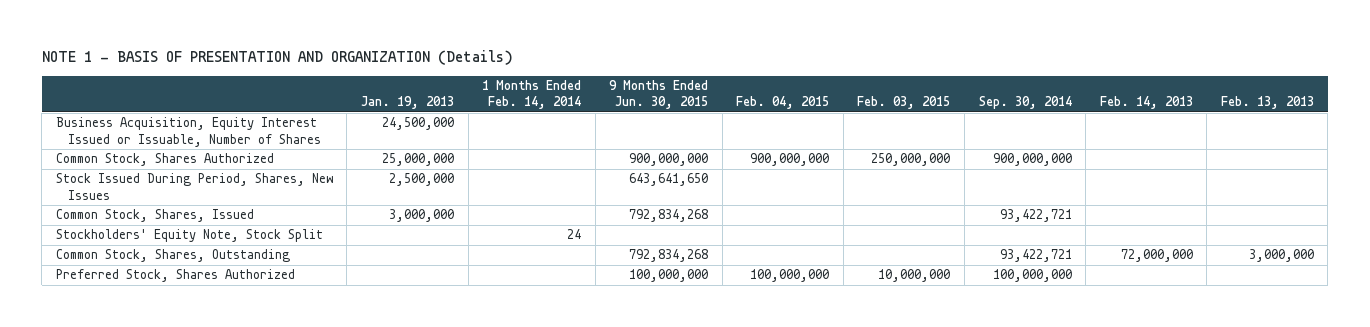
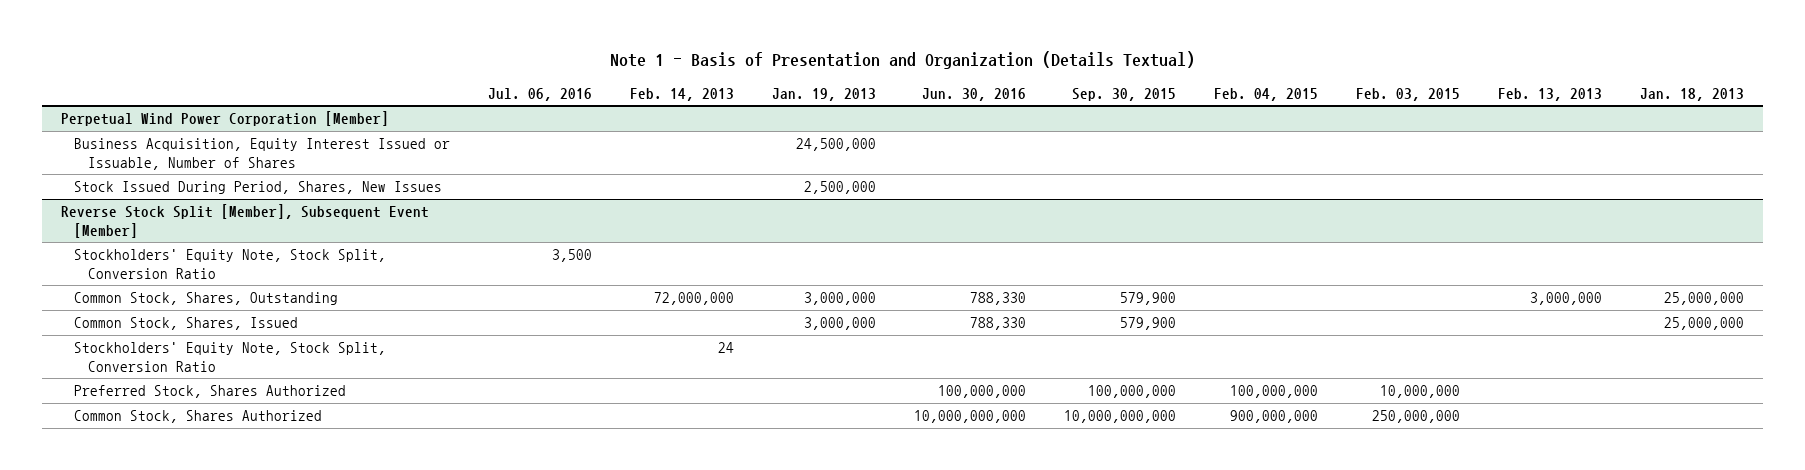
- NOTE 1 - BASIS OF PRESENTATION AND ORGANIZATION (Details)
+ Note 1 - Basis of Presentation and Organization (Details Textual)
- | Jan. 19, 2013 | 1 Months Ended Feb. 14, 2014 | 9 Months Ended Jun. 30, 2015 | Feb. 04, 2015 | Feb. 03, 2015 | Sep. 30, 2014 | Feb. 14, 2013 | Feb. 13, 2013
+ | Jul. 06, 2016 | Feb. 14, 2013 | Jan. 19, 2013 | Jun. 30, 2016 | Sep. 30, 2015 | Feb. 04, 2015 | Feb. 03, 2015 | Feb. 13, 2013 | Jan. 18, 2013
+ Perpetual Wind Power Corporation [Member]
- Common Stock, Shares Authorized | 25,000,000 | | 900,000,000 | 900,000,000 | 250,000,000 | 900,000,000 | |
- Common Stock, Shares, Issued | 3,000,000 | | 792,834,268 | | | 93,422,721 | |
- Stockholders' Equity Note, Stock Split | | 24 | | | | | |
- Common Stock, Shares, Outstanding | | | 792,834,268 | | | 93,422,721 | 72,000,000 | 3,000,000
- Preferred Stock, Shares Authorized | | | 100,000,000 | 100,000,000 | 10,000,000 | 100,000,000 | |
+ Reverse Stock Split [Member], Subsequent Event [Member]
+ Stockholders' Equity Note, Stock Split, Conversion Ratio | 3,500 | | | | | | | |
+ Common Stock, Shares, Outstanding | | 72,000,000 | 3,000,000 | 788,330 | 579,900 | | | 3,000,000 | 25,000,000
+ Common Stock, Shares, Issued | | | 3,000,000 | 788,330 | 579,900 | | | | 25,000,000
+ Stockholders' Equity Note, Stock Split, Conversion Ratio | | 24 | | | | | | |
+ Preferred Stock, Shares Authorized | | | | 100,000,000 | 100,000,000 | 100,000,000 | 10,000,000 | |
+ Common Stock, Shares Authorized | | | | 10,000,000,000 | 10,000,000,000 | 900,000,000 | 250,000,000 | |

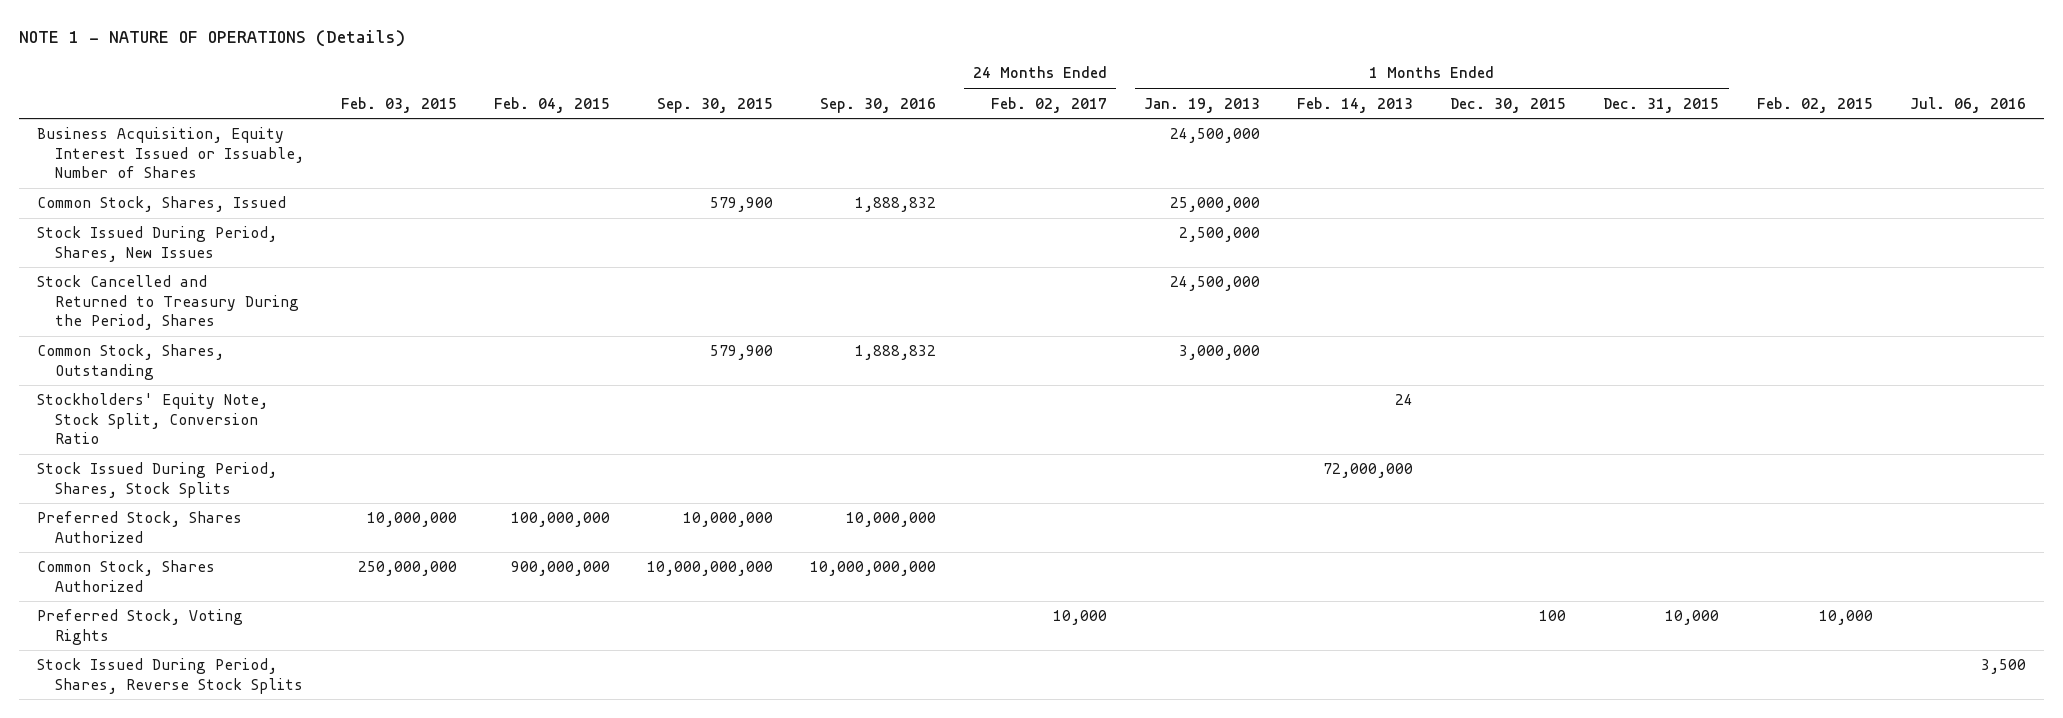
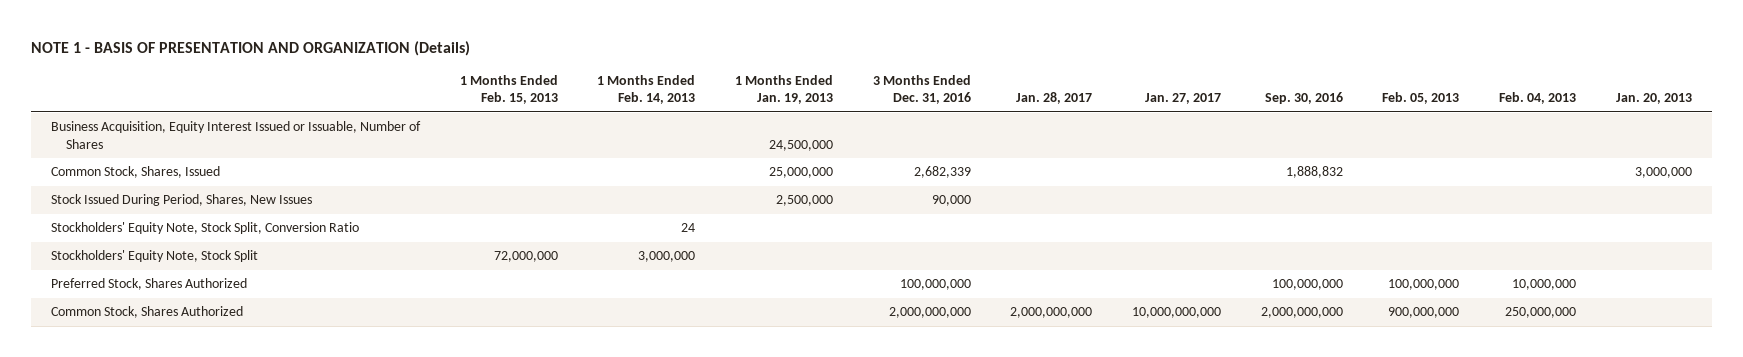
- NOTE 1 - NATURE OF OPERATIONS (Details)
+ NOTE 1 - BASIS OF PRESENTATION AND ORGANIZATION (Details)
- | Feb. 03, 2015 | Feb. 04, 2015 | Sep. 30, 2015 | Sep. 30, 2016 | 24 Months Ended Feb. 02, 2017 | 1 Months Ended Jan. 19, 2013 | 1 Months Ended Feb. 14, 2013 | 1 Months Ended Dec. 30, 2015 | 1 Months Ended Dec. 31, 2015 | Feb. 02, 2015 | Jul. 06, 2016
+ | 1 Months Ended Feb. 15, 2013 | 1 Months Ended Feb. 14, 2013 | 1 Months Ended Jan. 19, 2013 | 3 Months Ended Dec. 31, 2016 | Jan. 28, 2017 | Jan. 27, 2017 | Sep. 30, 2016 | Feb. 05, 2013 | Feb. 04, 2013 | Jan. 20, 2013
- Stock Cancelled and Returned to Treasury During the Period, Shares | | | | | | 24,500,000 | | | | |
- Common Stock, Shares, Outstanding | | | 579,900 | 1,888,832 | | 3,000,000 | | | | |
- Stock Issued During Period, Shares, Stock Splits | | | | | | | 72,000,000 | | | |
- Preferred Stock, Shares Authorized | 10,000,000 | 100,000,000 | 10,000,000 | 10,000,000 | | | | | | |
- Common Stock, Shares Authorized | 250,000,000 | 900,000,000 | 10,000,000,000 | 10,000,000,000 | | | | | | |
- Preferred Stock, Voting Rights | | | | | 10,000 | | | 100 | 10,000 | 10,000 |
- Stock Issued During Period, Shares, Reverse Stock Splits | | | | | | | | | | | 3,500
+ Stockholders' Equity Note, Stock Split | 72,000,000 | 3,000,000 | | | | | | | |
+ Preferred Stock, Shares Authorized | | | | 100,000,000 | | | 100,000,000 | 100,000,000 | 10,000,000 |
+ Common Stock, Shares Authorized | | | | 2,000,000,000 | 2,000,000,000 | 10,000,000,000 | 2,000,000,000 | 900,000,000 | 250,000,000 |

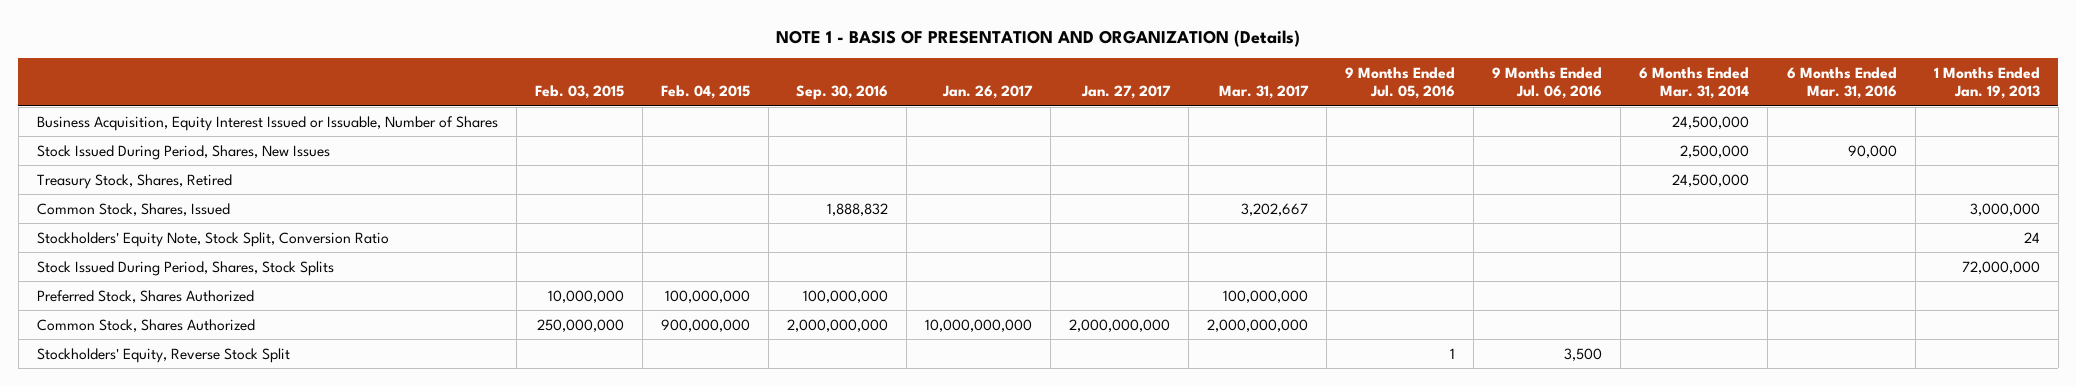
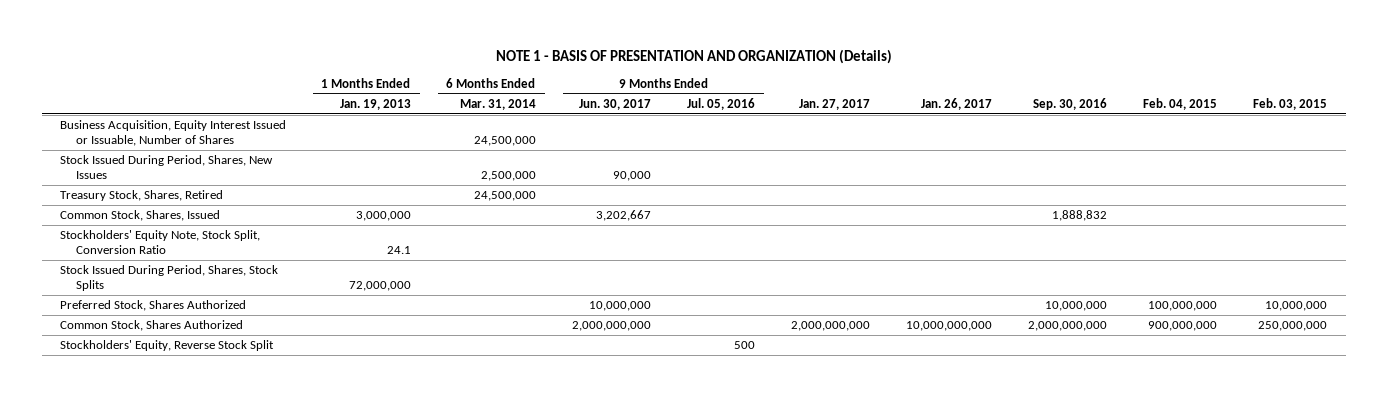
- | Feb. 03, 2015 | Feb. 04, 2015 | Sep. 30, 2016 | Jan. 26, 2017 | Jan. 27, 2017 | Mar. 31, 2017 | 9 Months Ended Jul. 05, 2016 | 9 Months Ended Jul. 06, 2016 | 6 Months Ended Mar. 31, 2014 | 6 Months Ended Mar. 31, 2016 | 1 Months Ended Jan. 19, 2013
+ | 1 Months Ended Jan. 19, 2013 | 6 Months Ended Mar. 31, 2014 | 9 Months Ended Jun. 30, 2017 | 9 Months Ended Jul. 05, 2016 | Jan. 27, 2017 | Jan. 26, 2017 | Sep. 30, 2016 | Feb. 04, 2015 | Feb. 03, 2015
- Stockholders' Equity Note, Stock Split, Conversion Ratio | | | | | | | | | | | 24
+ Stockholders' Equity Note, Stock Split, Conversion Ratio | 24.1 | | | | | | | |
- Preferred Stock, Shares Authorized | 10,000,000 | 100,000,000 | 100,000,000 | | | 100,000,000 | | | | |
+ Preferred Stock, Shares Authorized | | | 10,000,000 | | | | 10,000,000 | 100,000,000 | 10,000,000
- Stockholders' Equity, Reverse Stock Split | | | | | | | 1 | 3,500 | | |
+ Stockholders' Equity, Reverse Stock Split | | | | 500 | | | | |

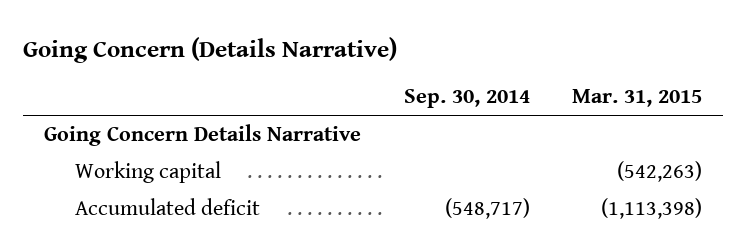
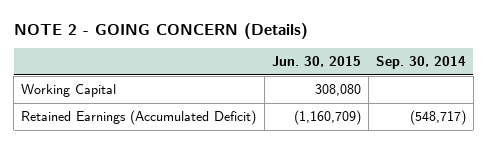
- Going Concern (Details Narrative)
+ NOTE 2 - GOING CONCERN (Details)
- | Sep. 30, 2014 | Mar. 31, 2015
+ | Jun. 30, 2015 | Sep. 30, 2014
- Going Concern Details Narrative
- Working capital | | (542,263)
- Accumulated deficit | (548,717) | (1,113,398)
+ Working Capital | 308,080 |
+ Retained Earnings (Accumulated Deficit) | (1,160,709) | (548,717)

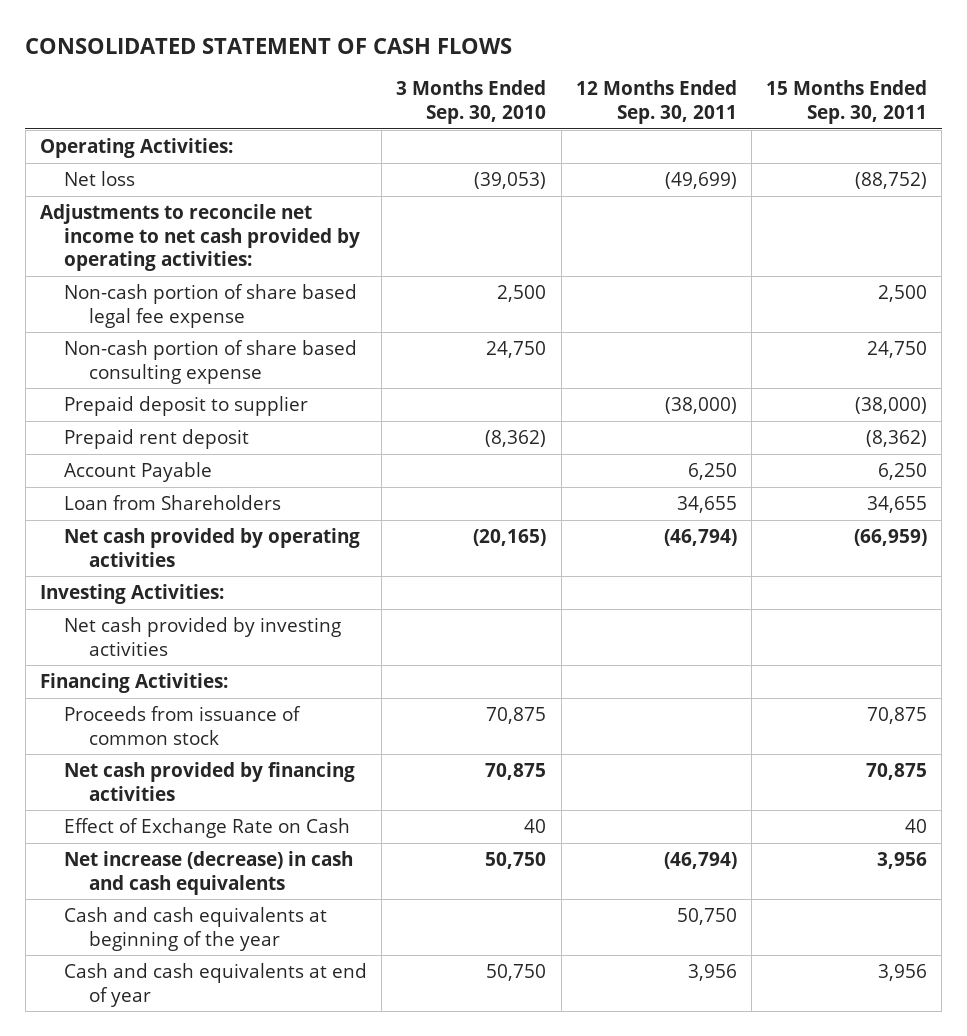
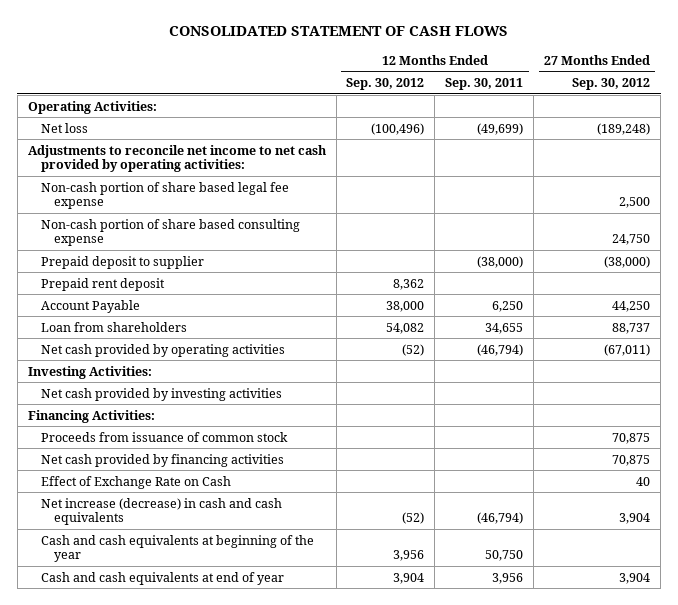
- | 3 Months Ended Sep. 30, 2010 | 12 Months Ended Sep. 30, 2011 | 15 Months Ended Sep. 30, 2011
+ | 12 Months Ended Sep. 30, 2012 | 12 Months Ended Sep. 30, 2011 | 27 Months Ended Sep. 30, 2012
- Loan from Shareholders | | 34,655 | 34,655
+ Loan from shareholders | 54,082 | 34,655 | 88,737

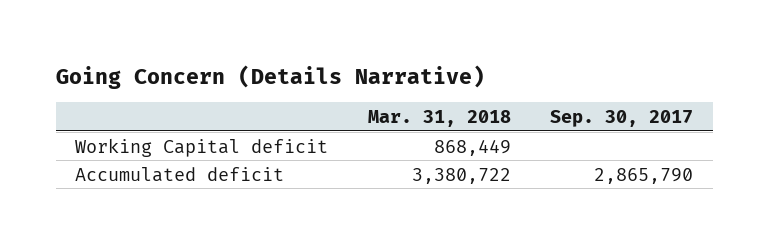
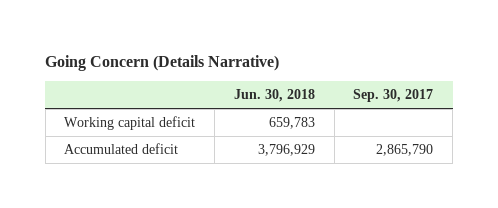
- | Mar. 31, 2018 | Sep. 30, 2017
+ | Jun. 30, 2018 | Sep. 30, 2017
- Working Capital deficit | 868,449 |
+ Working capital deficit | 659,783 |

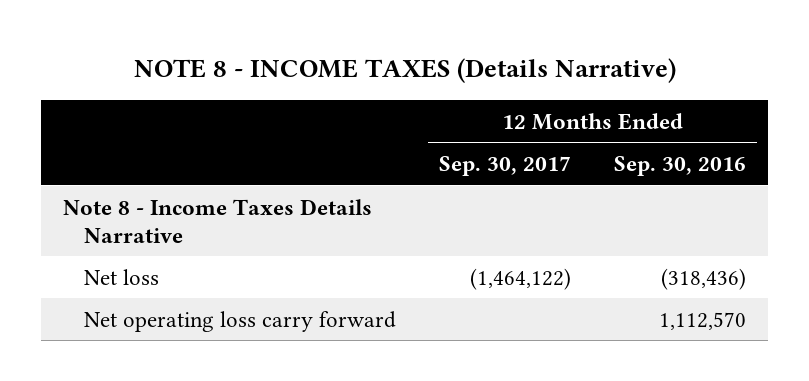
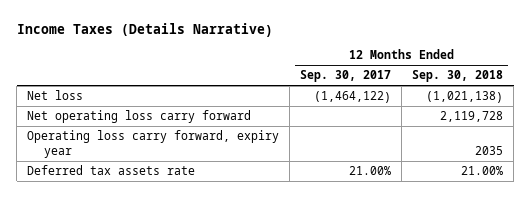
- NOTE 8 - INCOME TAXES (Details Narrative)
+ Income Taxes (Details Narrative)
- | 12 Months Ended Sep. 30, 2017 | 12 Months Ended Sep. 30, 2016
+ | 12 Months Ended Sep. 30, 2017 | 12 Months Ended Sep. 30, 2018
- Note 8 - Income Taxes Details Narrative
+ Operating loss carry forward, expiry year | | 2035
+ Deferred tax assets rate | 21.00% | 21.00%

